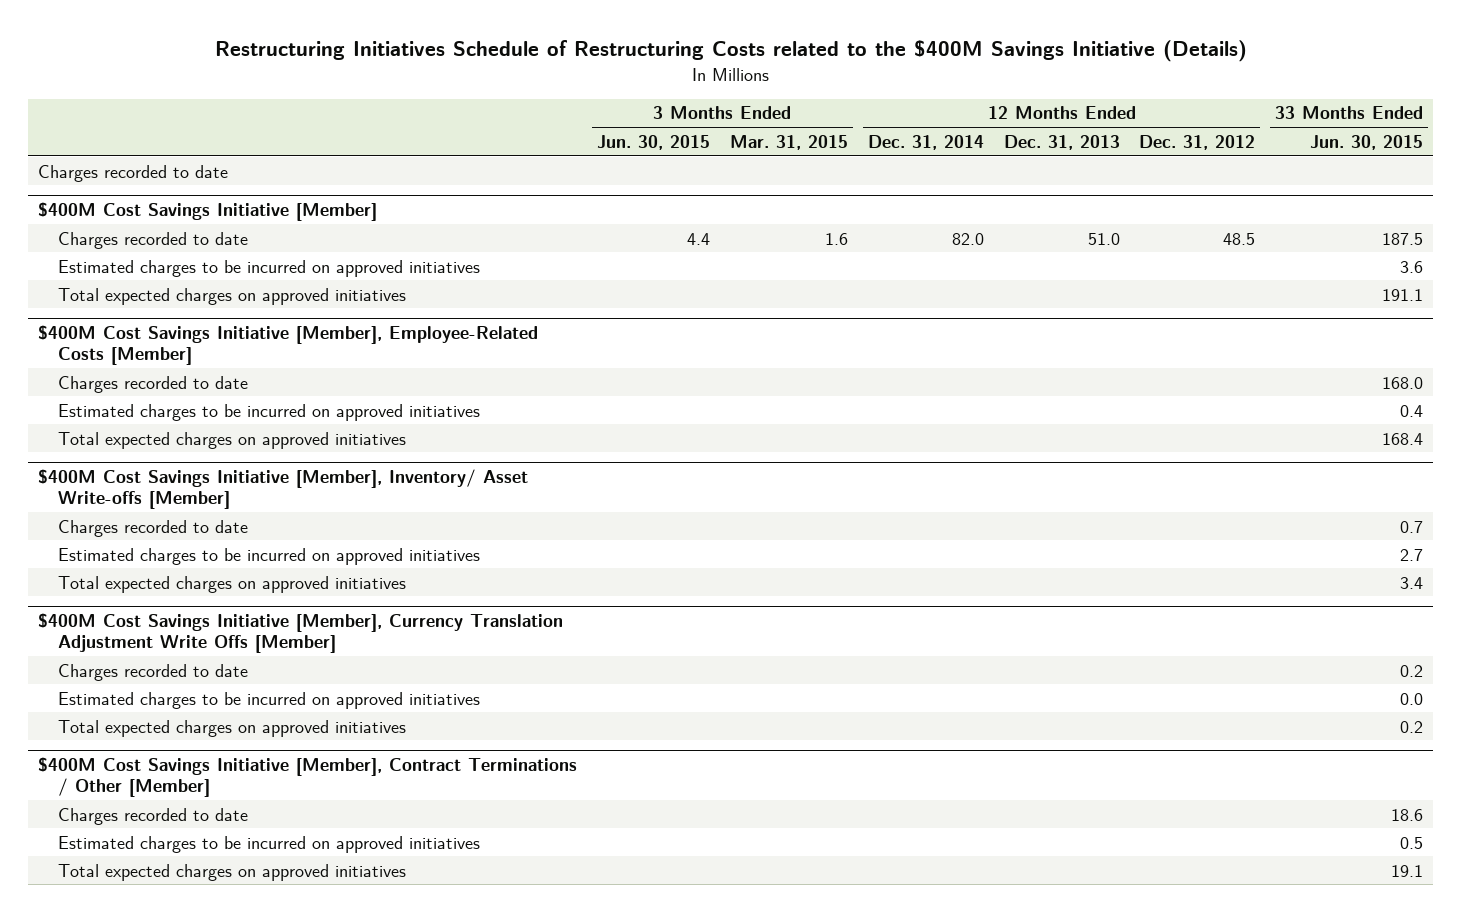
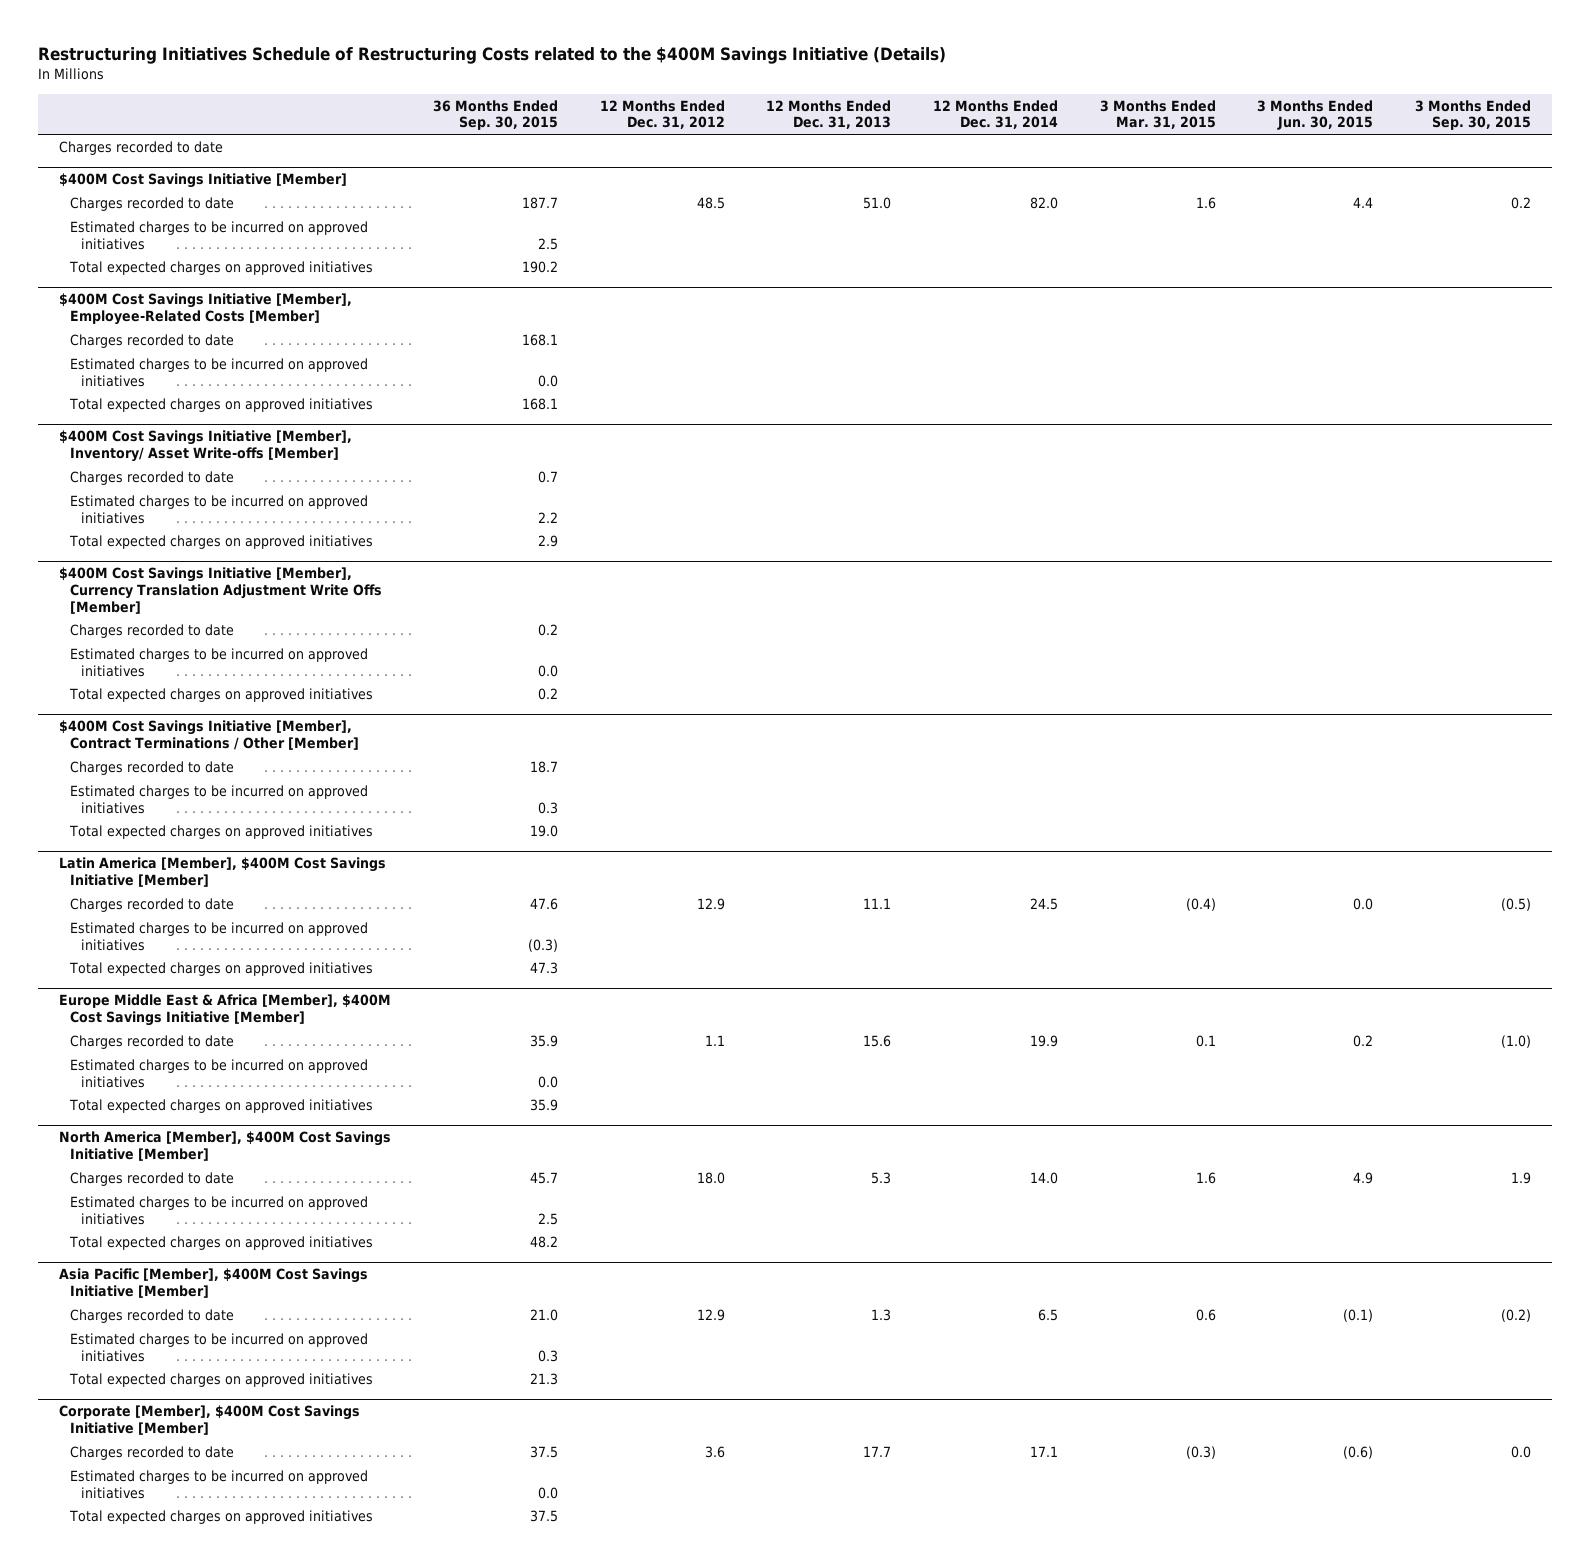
- | 3 Months Ended Jun. 30, 2015 | 3 Months Ended Mar. 31, 2015 | 12 Months Ended Dec. 31, 2014 | 12 Months Ended Dec. 31, 2013 | 12 Months Ended Dec. 31, 2012 | 33 Months Ended Jun. 30, 2015
+ | 36 Months Ended Sep. 30, 2015 | 12 Months Ended Dec. 31, 2012 | 12 Months Ended Dec. 31, 2013 | 12 Months Ended Dec. 31, 2014 | 3 Months Ended Mar. 31, 2015 | 3 Months Ended Jun. 30, 2015 | 3 Months Ended Sep. 30, 2015
+ Latin America [Member], $400M Cost Savings Initiative [Member]
+ Charges recorded to date | 47.6 | 12.9 | 11.1 | 24.5 | (0.4) | 0.0 | (0.5)
+ Estimated charges to be incurred on approved initiatives | (0.3) | | | | | |
+ Total expected charges on approved initiatives | 47.3 | | | | | |
+ Europe Middle East & Africa [Member], $400M Cost Savings Initiative [Member]
+ Charges recorded to date | 35.9 | 1.1 | 15.6 | 19.9 | 0.1 | 0.2 | (1.0)
+ Estimated charges to be incurred on approved initiatives | 0.0 | | | | | |
+ Total expected charges on approved initiatives | 35.9 | | | | | |
+ North America [Member], $400M Cost Savings Initiative [Member]
+ Charges recorded to date | 45.7 | 18.0 | 5.3 | 14.0 | 1.6 | 4.9 | 1.9
+ Estimated charges to be incurred on approved initiatives | 2.5 | | | | | |
+ Total expected charges on approved initiatives | 48.2 | | | | | |
+ Asia Pacific [Member], $400M Cost Savings Initiative [Member]
+ Charges recorded to date | 21.0 | 12.9 | 1.3 | 6.5 | 0.6 | (0.1) | (0.2)
+ Estimated charges to be incurred on approved initiatives | 0.3 | | | | | |
+ Total expected charges on approved initiatives | 21.3 | | | | | |
+ Corporate [Member], $400M Cost Savings Initiative [Member]
+ Charges recorded to date | 37.5 | 3.6 | 17.7 | 17.1 | (0.3) | (0.6) | 0.0
+ Estimated charges to be incurred on approved initiatives | 0.0 | | | | | |
+ Total expected charges on approved initiatives | 37.5 | | | | | |

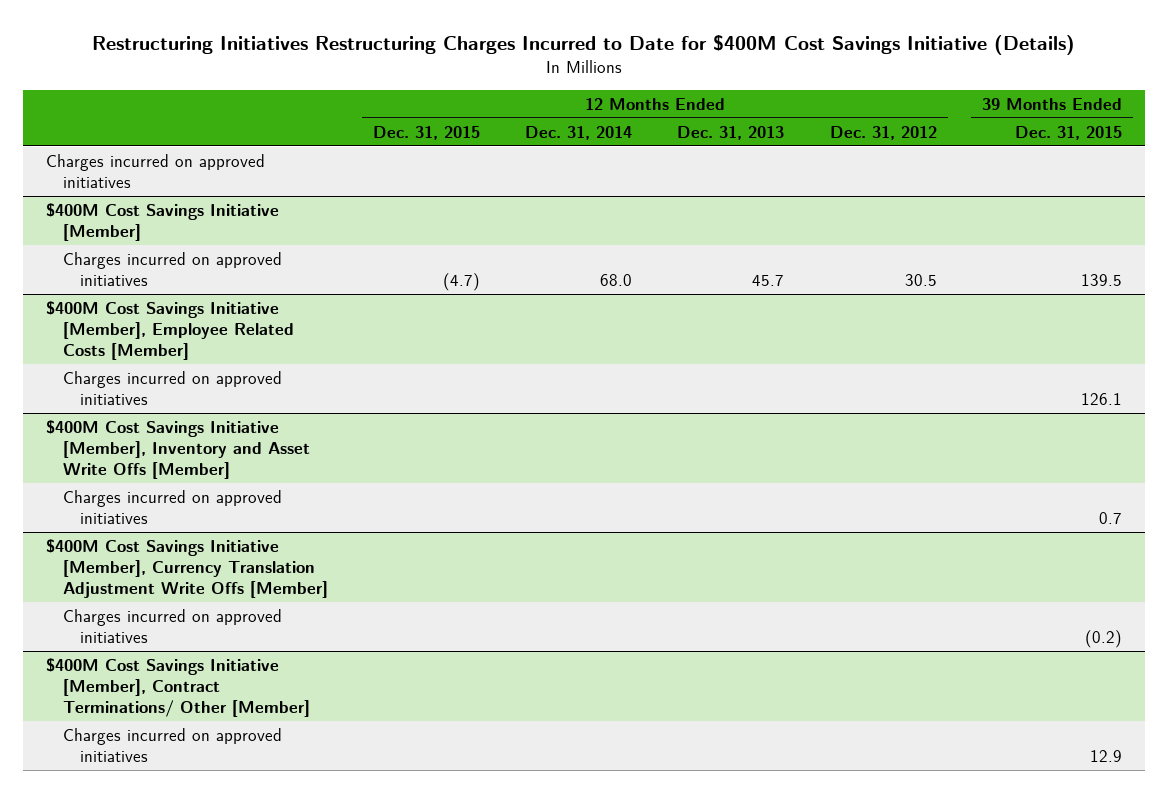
- Restructuring Initiatives Schedule of Restructuring Costs related to the $400M Savings Initiative (Details)
+ Restructuring Initiatives Restructuring Charges Incurred to Date for $400M Cost Savings Initiative (Details)
- | 36 Months Ended Sep. 30, 2015 | 12 Months Ended Dec. 31, 2012 | 12 Months Ended Dec. 31, 2013 | 12 Months Ended Dec. 31, 2014 | 3 Months Ended Mar. 31, 2015 | 3 Months Ended Jun. 30, 2015 | 3 Months Ended Sep. 30, 2015
+ | 12 Months Ended Dec. 31, 2015 | 12 Months Ended Dec. 31, 2014 | 12 Months Ended Dec. 31, 2013 | 12 Months Ended Dec. 31, 2012 | 39 Months Ended Dec. 31, 2015
- Charges recorded to date
+ Charges incurred on approved initiatives
@ $400M Cost Savings Initiative [Member]
- Charges recorded to date | 187.7 | 48.5 | 51.0 | 82.0 | 1.6 | 4.4 | 0.2
- Estimated charges to be incurred on approved initiatives | 2.5 | | | | | |
- Total expected charges on approved initiatives | 190.2 | | | | | |
- $400M Cost Savings Initiative [Member], Employee-Related Costs [Member]
- Charges recorded to date | 168.1 | | | | | |
- Estimated charges to be incurred on approved initiatives | 0.0 | | | | | |
- Total expected charges on approved initiatives | 168.1 | | | | | |
- $400M Cost Savings Initiative [Member], Inventory/ Asset Write-offs [Member]
- Charges recorded to date | 0.7 | | | | | |
- Estimated charges to be incurred on approved initiatives | 2.2 | | | | | |
- Total expected charges on approved initiatives | 2.9 | | | | | |
@ $400M Cost Savings Initiative [Member]
+ Charges incurred on approved initiatives | (4.7) | 68.0 | 45.7 | 30.5 | 139.5
+ $400M Cost Savings Initiative [Member], Employee Related Costs [Member]
+ Charges incurred on approved initiatives | | | | | 126.1
+ $400M Cost Savings Initiative [Member], Inventory and Asset Write Offs [Member]
+ Charges incurred on approved initiatives | | | | | 0.7
@ $400M Cost Savings Initiative [Member], Currency Translation Adjustment Write Offs [Member]
- Charges recorded to date | 0.2 | | | | | |
- Estimated charges to be incurred on approved initiatives | 0.0 | | | | | |
- Total expected charges on approved initiatives | 0.2 | | | | | |
- $400M Cost Savings Initiative [Member], Contract Terminations / Other [Member]
- Charges recorded to date | 18.7 | | | | | |
- Estimated charges to be incurred on approved initiatives | 0.3 | | | | | |
- Total expected charges on approved initiatives | 19.0 | | | | | |
- Latin America [Member], $400M Cost Savings Initiative [Member]
- Charges recorded to date | 47.6 | 12.9 | 11.1 | 24.5 | (0.4) | 0.0 | (0.5)
- Estimated charges to be incurred on approved initiatives | (0.3) | | | | | |
- Total expected charges on approved initiatives | 47.3 | | | | | |
- Europe Middle East & Africa [Member], $400M Cost Savings Initiative [Member]
- Charges recorded to date | 35.9 | 1.1 | 15.6 | 19.9 | 0.1 | 0.2 | (1.0)
- Estimated charges to be incurred on approved initiatives | 0.0 | | | | | |
- Total expected charges on approved initiatives | 35.9 | | | | | |
- North America [Member], $400M Cost Savings Initiative [Member]
- Charges recorded to date | 45.7 | 18.0 | 5.3 | 14.0 | 1.6 | 4.9 | 1.9
- Estimated charges to be incurred on approved initiatives | 2.5 | | | | | |
- Total expected charges on approved initiatives | 48.2 | | | | | |
- Asia Pacific [Member], $400M Cost Savings Initiative [Member]
- Charges recorded to date | 21.0 | 12.9 | 1.3 | 6.5 | 0.6 | (0.1) | (0.2)
- Estimated charges to be incurred on approved initiatives | 0.3 | | | | | |
- Total expected charges on approved initiatives | 21.3 | | | | | |
- Corporate [Member], $400M Cost Savings Initiative [Member]
- Charges recorded to date | 37.5 | 3.6 | 17.7 | 17.1 | (0.3) | (0.6) | 0.0
- Estimated charges to be incurred on approved initiatives | 0.0 | | | | | |
- Total expected charges on approved initiatives | 37.5 | | | | | |
@ $400M Cost Savings Initiative [Member], Currency Translation Adjustment Write Offs [Member]
+ Charges incurred on approved initiatives | | | | | (0.2)
+ $400M Cost Savings Initiative [Member], Contract Terminations/ Other [Member]
+ Charges incurred on approved initiatives | | | | | 12.9

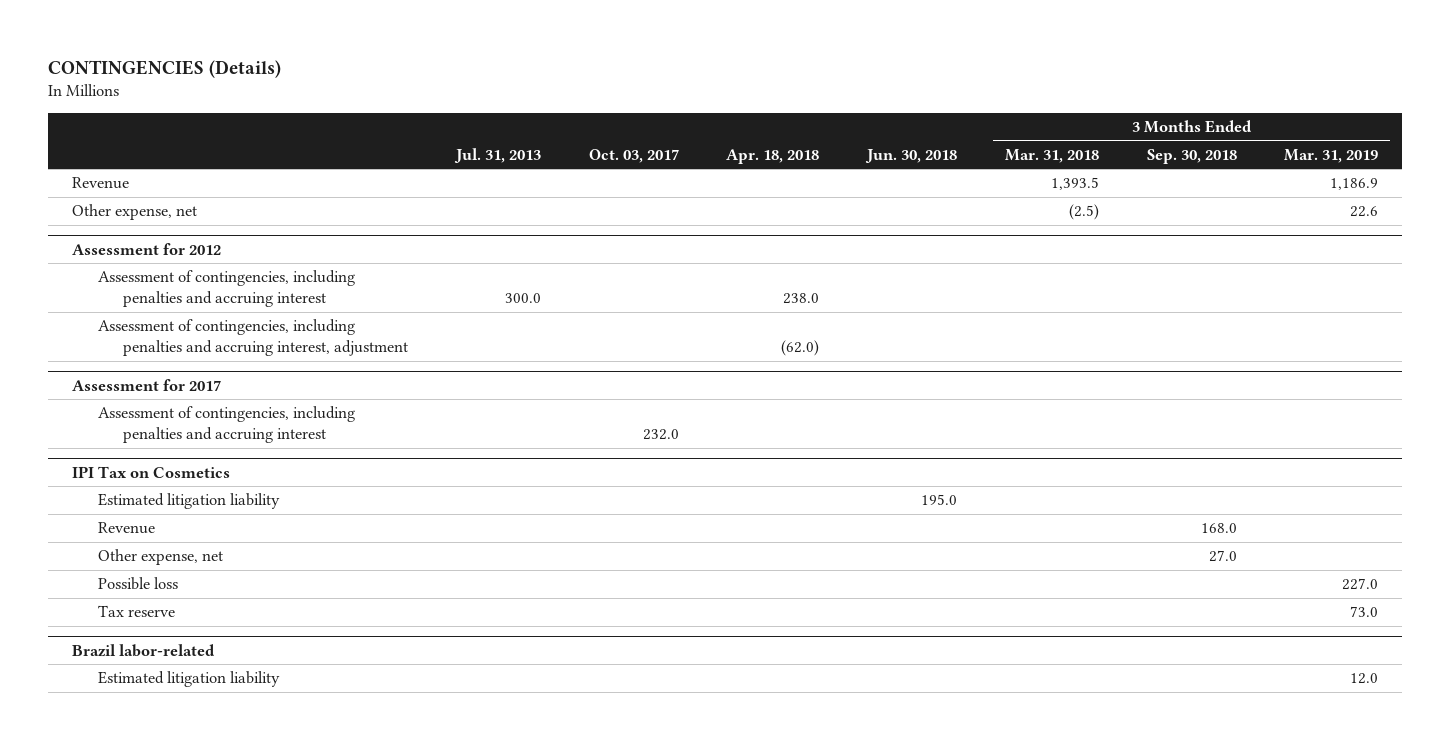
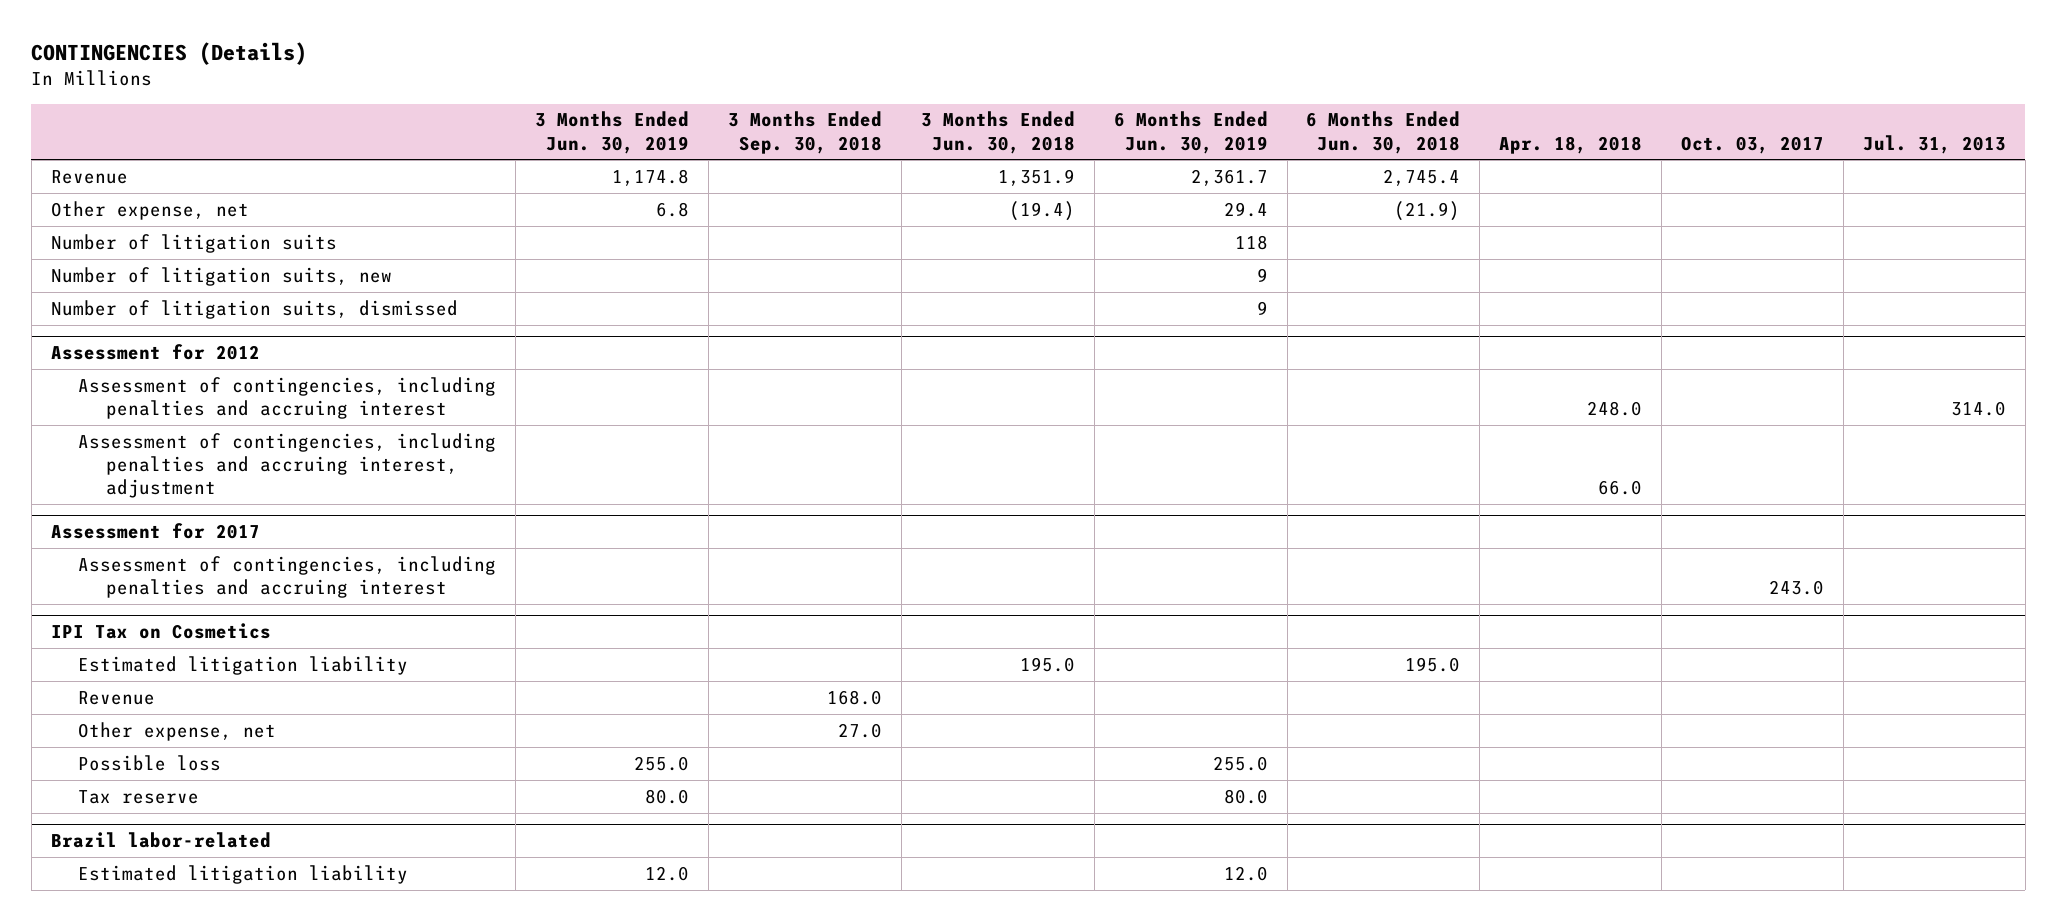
- | Jul. 31, 2013 | Oct. 03, 2017 | Apr. 18, 2018 | Jun. 30, 2018 | 3 Months Ended Mar. 31, 2018 | 3 Months Ended Sep. 30, 2018 | 3 Months Ended Mar. 31, 2019
+ | 3 Months Ended Jun. 30, 2019 | 3 Months Ended Sep. 30, 2018 | 3 Months Ended Jun. 30, 2018 | 6 Months Ended Jun. 30, 2019 | 6 Months Ended Jun. 30, 2018 | Apr. 18, 2018 | Oct. 03, 2017 | Jul. 31, 2013
+ Number of litigation suits | | | | 118 | | | |
+ Number of litigation suits, new | | | | 9 | | | |
+ Number of litigation suits, dismissed | | | | 9 | | | |
@ Assessment for 2012
- Assessment of contingencies, including penalties and accruing interest | 300.0 | | 238.0 | | | |
- Assessment of contingencies, including penalties and accruing interest, adjustment | | | (62.0) | | | |
+ Assessment of contingencies, including penalties and accruing interest | | | | | | 248.0 | | 314.0
+ Assessment of contingencies, including penalties and accruing interest, adjustment | | | | | | 66.0 | |
@ Assessment for 2017
- Assessment of contingencies, including penalties and accruing interest | | 232.0 | | | | |
+ Assessment of contingencies, including penalties and accruing interest | | | | | | | 243.0 |

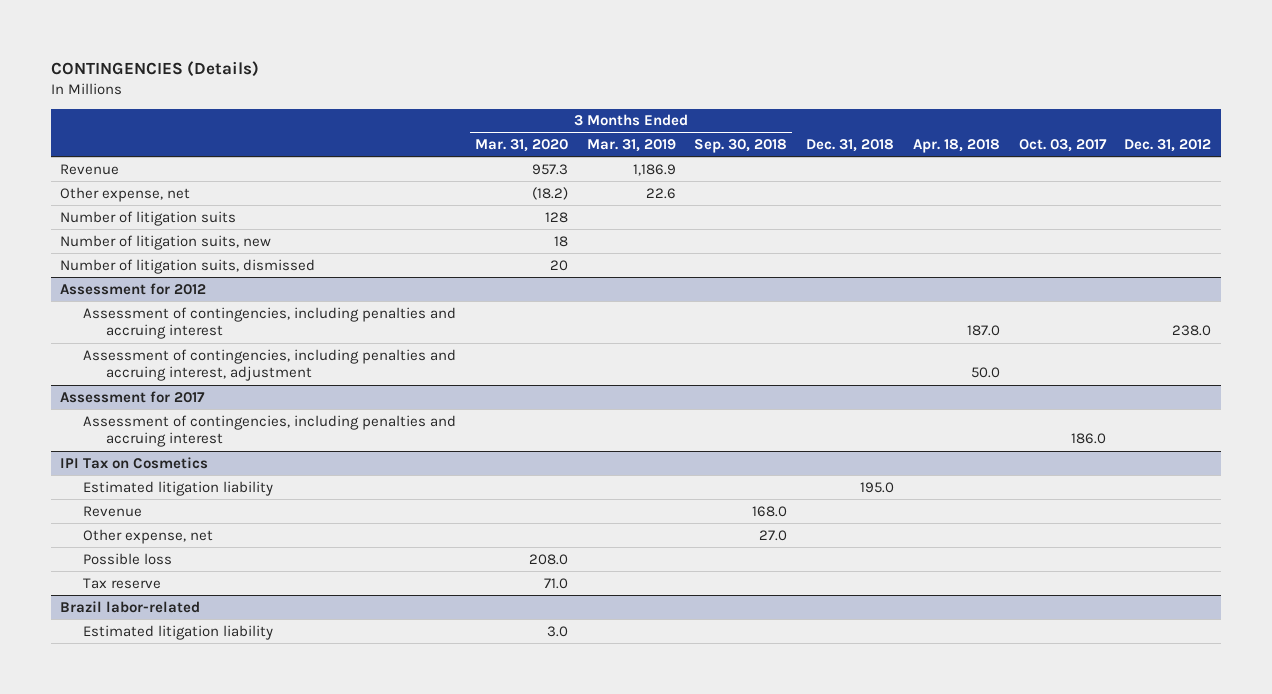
- | 3 Months Ended Jun. 30, 2019 | 3 Months Ended Sep. 30, 2018 | 3 Months Ended Jun. 30, 2018 | 6 Months Ended Jun. 30, 2019 | 6 Months Ended Jun. 30, 2018 | Apr. 18, 2018 | Oct. 03, 2017 | Jul. 31, 2013
+ | 3 Months Ended Mar. 31, 2020 | 3 Months Ended Mar. 31, 2019 | 3 Months Ended Sep. 30, 2018 | Dec. 31, 2018 | Apr. 18, 2018 | Oct. 03, 2017 | Dec. 31, 2012
@ Assessment for 2012
- Assessment of contingencies, including penalties and accruing interest | | | | | | 248.0 | | 314.0
- Assessment of contingencies, including penalties and accruing interest, adjustment | | | | | | 66.0 | |
+ Assessment of contingencies, including penalties and accruing interest | | | | | 187.0 | | 238.0
+ Assessment of contingencies, including penalties and accruing interest, adjustment | | | | | 50.0 | |
@ Assessment for 2017
- Assessment of contingencies, including penalties and accruing interest | | | | | | | 243.0 |
+ Assessment of contingencies, including penalties and accruing interest | | | | | | 186.0 |

